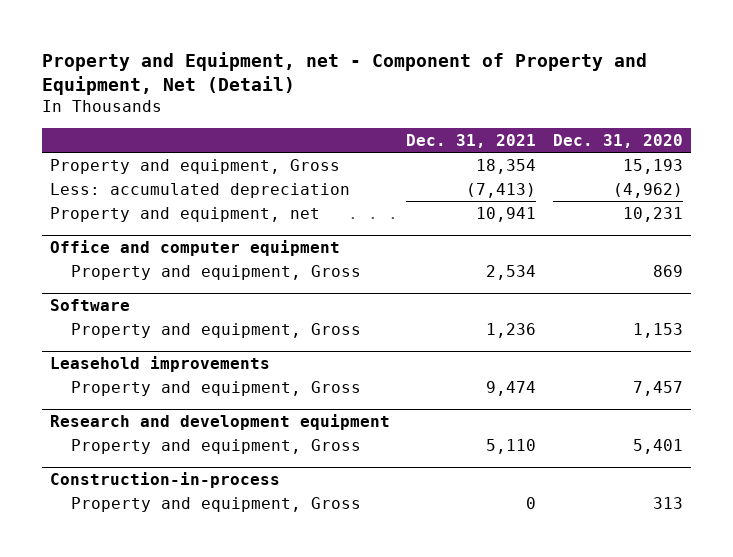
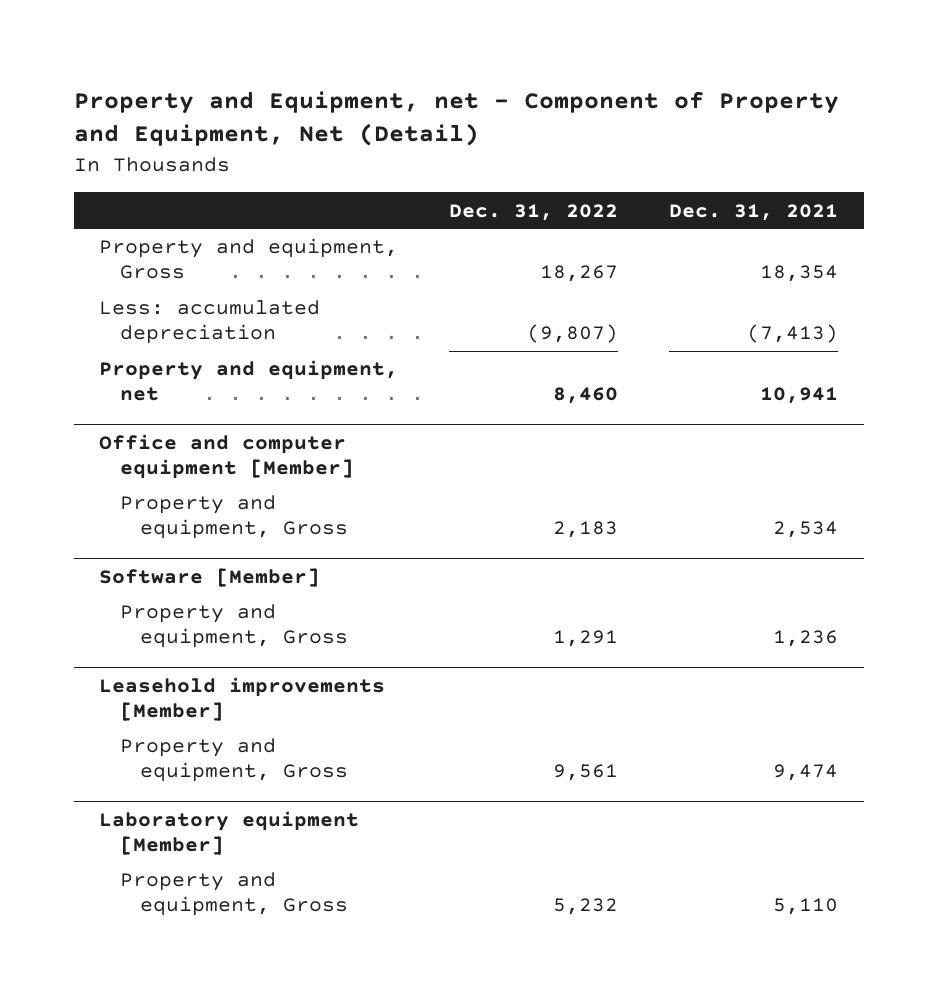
- | Dec. 31, 2021 | Dec. 31, 2020
+ | Dec. 31, 2022 | Dec. 31, 2021
- Office and computer equipment
+ Office and computer equipment [Member]
- Software
+ Software [Member]
- Leasehold improvements
+ Leasehold improvements [Member]
- Research and development equipment
+ Laboratory equipment [Member]
- Construction-in-process
- Property and equipment, Gross | 0 | 313

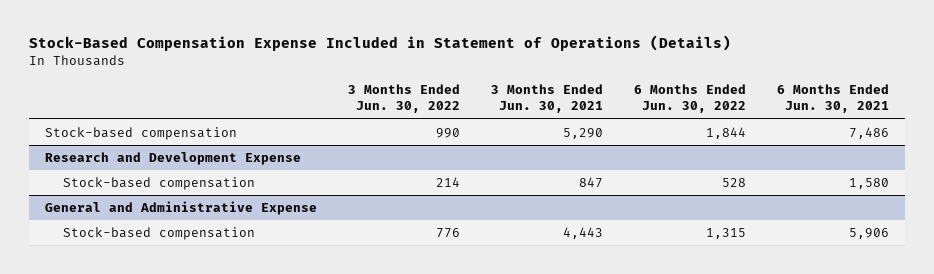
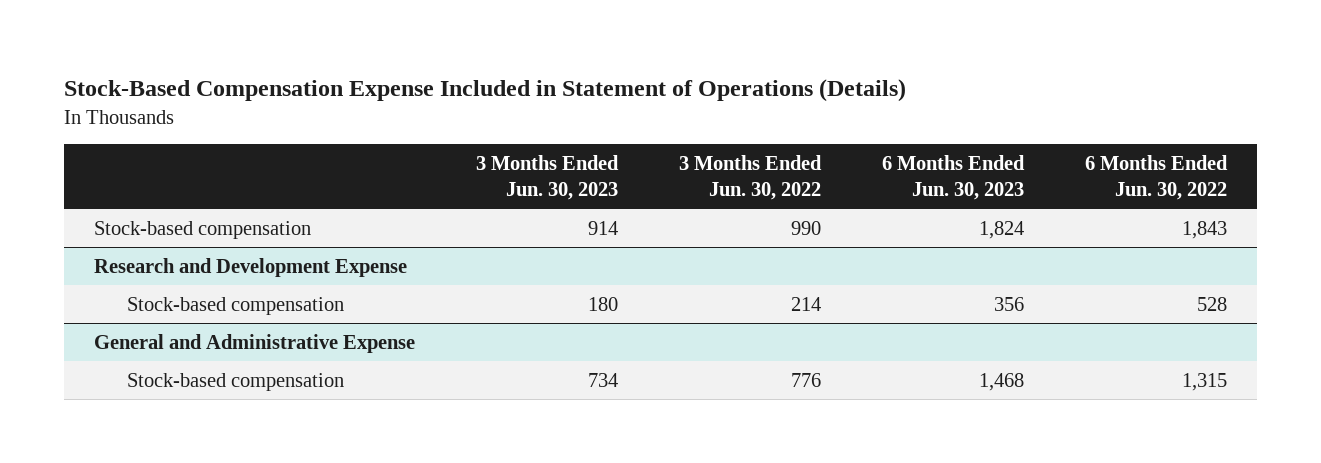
- | 3 Months Ended Jun. 30, 2022 | 3 Months Ended Jun. 30, 2021 | 6 Months Ended Jun. 30, 2022 | 6 Months Ended Jun. 30, 2021
+ | 3 Months Ended Jun. 30, 2023 | 3 Months Ended Jun. 30, 2022 | 6 Months Ended Jun. 30, 2023 | 6 Months Ended Jun. 30, 2022
- Stock-based compensation | 990 | 5,290 | 1,844 | 7,486
+ Stock-based compensation | 914 | 990 | 1,824 | 1,843

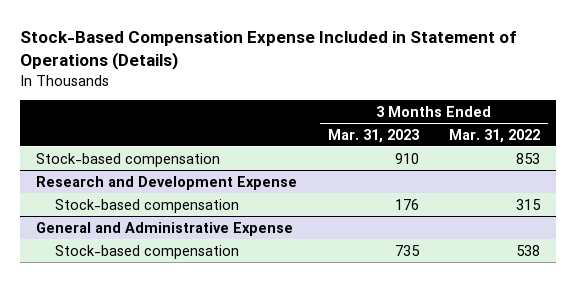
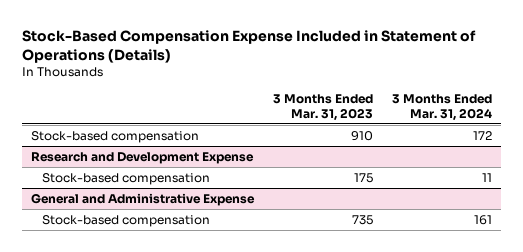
- | 3 Months Ended Mar. 31, 2023 | 3 Months Ended Mar. 31, 2022
+ | 3 Months Ended Mar. 31, 2023 | 3 Months Ended Mar. 31, 2024
@ Research and Development Expense
- Stock-based compensation | 176 | 315
+ Stock-based compensation | 175 | 11

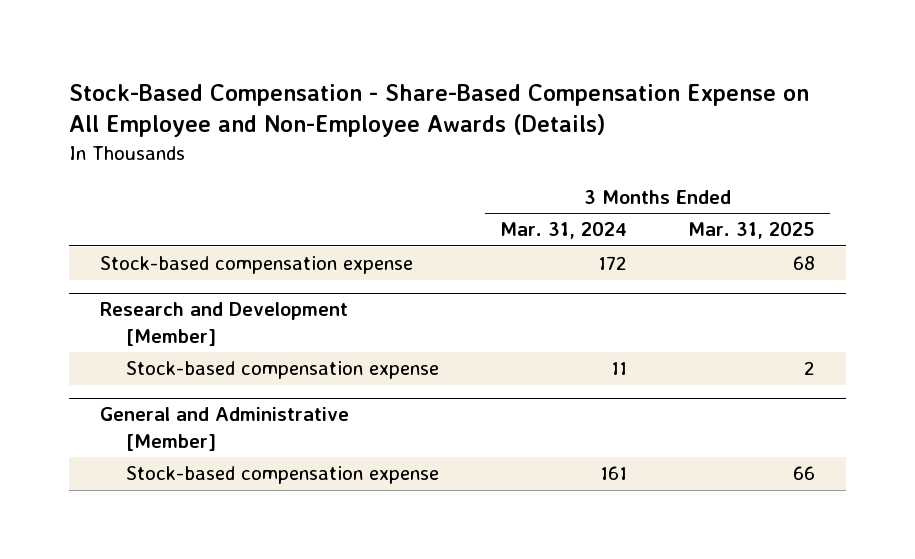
- Stock-Based Compensation Expense Included in Statement of Operations (Details)
+ Stock-Based Compensation - Share-Based Compensation Expense on All Employee and Non-Employee Awards (Details)
- | 3 Months Ended Mar. 31, 2023 | 3 Months Ended Mar. 31, 2024
+ | 3 Months Ended Mar. 31, 2024 | 3 Months Ended Mar. 31, 2025
- Stock-based compensation | 910 | 172
- Research and Development Expense
- Stock-based compensation | 175 | 11
- General and Administrative Expense
- Stock-based compensation | 735 | 161
+ Stock-based compensation expense | 172 | 68
+ Research and Development [Member]
+ Stock-based compensation expense | 11 | 2
+ General and Administrative [Member]
+ Stock-based compensation expense | 161 | 66

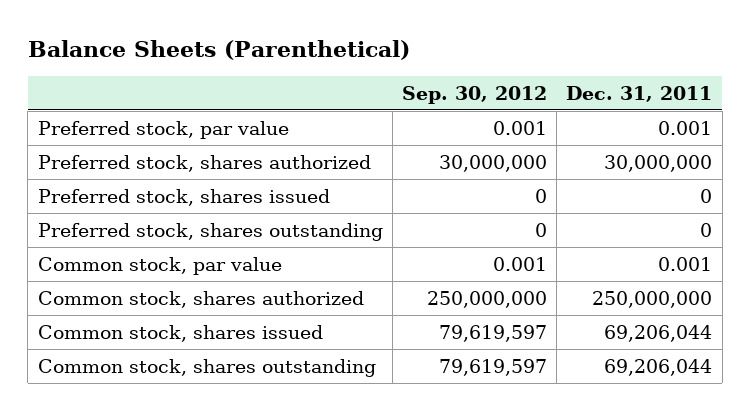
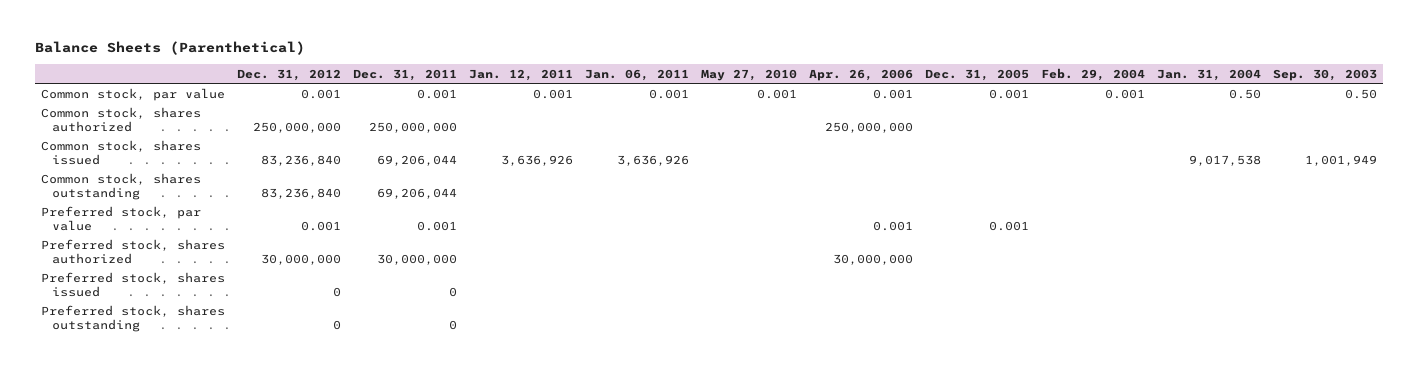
- | Sep. 30, 2012 | Dec. 31, 2011
+ | Dec. 31, 2012 | Dec. 31, 2011 | Jan. 12, 2011 | Jan. 06, 2011 | May 27, 2010 | Apr. 26, 2006 | Dec. 31, 2005 | Feb. 29, 2004 | Jan. 31, 2004 | Sep. 30, 2003
moved down: Preferred stock, par value | 0.001 | 0.001 | | | | 0.001 | 0.001 | | |
moved down: Preferred stock, shares authorized | 30,000,000 | 30,000,000 | | | | 30,000,000 | | | |
moved down: Preferred stock, shares issued | 0 | 0 | | | | | | | |
moved down: Preferred stock, shares outstanding | 0 | 0 | | | | | | | |

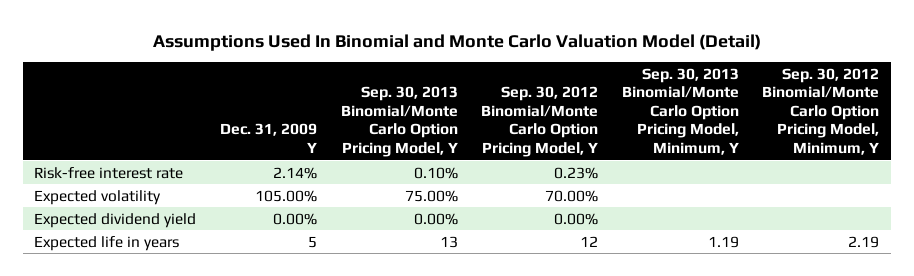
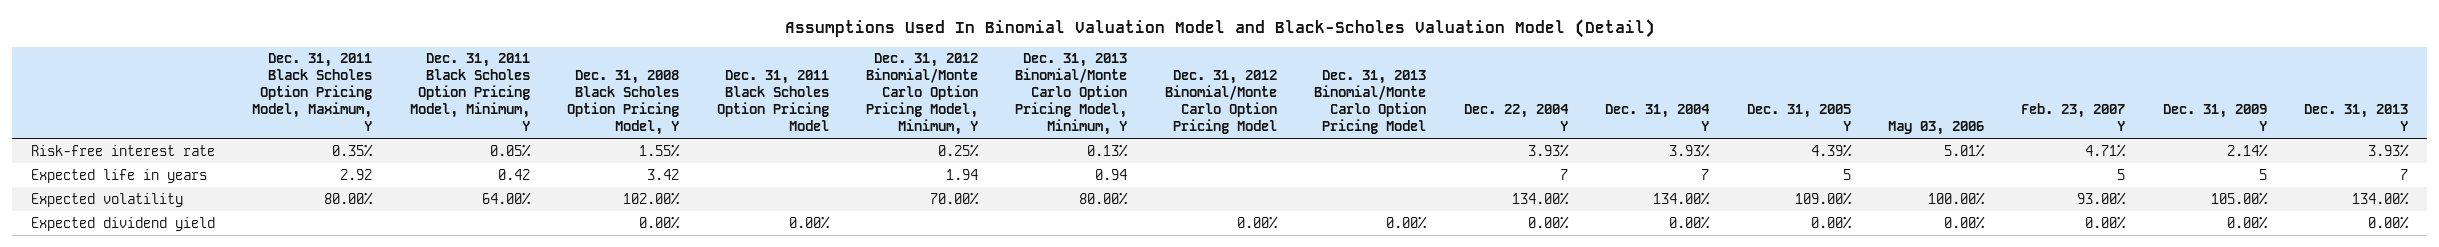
- Assumptions Used In Binomial and Monte Carlo Valuation Model (Detail)
+ Assumptions Used In Binomial Valuation Model and Black-Scholes Valuation Model (Detail)
- | Dec. 31, 2009 Y | Sep. 30, 2013 Binomial/Monte Carlo Option Pricing Model, Y | Sep. 30, 2012 Binomial/Monte Carlo Option Pricing Model, Y | Sep. 30, 2013 Binomial/Monte Carlo Option Pricing Model, Minimum, Y | Sep. 30, 2012 Binomial/Monte Carlo Option Pricing Model, Minimum, Y
+ | Dec. 31, 2011 Black Scholes Option Pricing Model, Maximum, Y | Dec. 31, 2011 Black Scholes Option Pricing Model, Minimum, Y | Dec. 31, 2008 Black Scholes Option Pricing Model, Y | Dec. 31, 2011 Black Scholes Option Pricing Model | Dec. 31, 2012 Binomial/Monte Carlo Option Pricing Model, Minimum, Y | Dec. 31, 2013 Binomial/Monte Carlo Option Pricing Model, Minimum, Y | Dec. 31, 2012 Binomial/Monte Carlo Option Pricing Model | Dec. 31, 2013 Binomial/Monte Carlo Option Pricing Model | Dec. 22, 2004 Y | Dec. 31, 2004 Y | Dec. 31, 2005 Y | May 03, 2006 | Feb. 23, 2007 Y | Dec. 31, 2009 Y | Dec. 31, 2013 Y
moved up: Expected life in years | 2.92 | 0.42 | 3.42 | | 1.94 | 0.94 | | | 7 | 7 | 5 | | 5 | 5 | 7

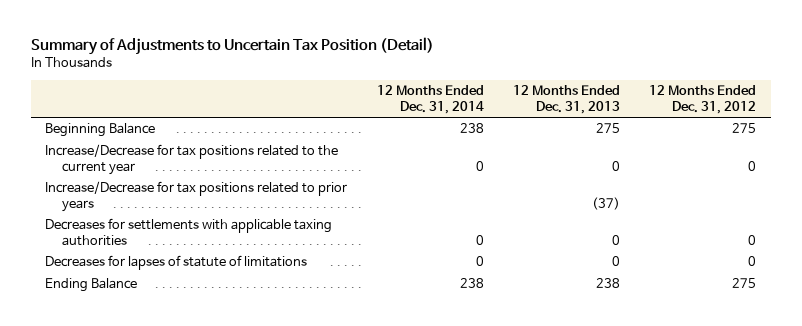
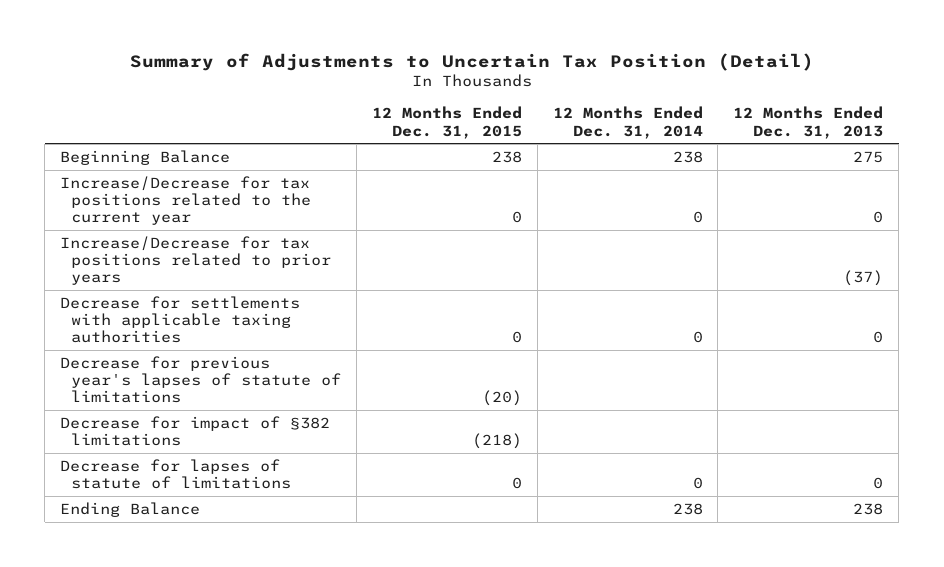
- | 12 Months Ended Dec. 31, 2014 | 12 Months Ended Dec. 31, 2013 | 12 Months Ended Dec. 31, 2012
+ | 12 Months Ended Dec. 31, 2015 | 12 Months Ended Dec. 31, 2014 | 12 Months Ended Dec. 31, 2013
- Decreases for settlements with applicable taxing authorities | 0 | 0 | 0
- Decreases for lapses of statute of limitations | 0 | 0 | 0
+ Decrease for settlements with applicable taxing authorities | 0 | 0 | 0
+ Decrease for previous year's lapses of statute of limitations | (20) | |
+ Decrease for impact of §382 limitations | (218) | |
+ Decrease for lapses of statute of limitations | 0 | 0 | 0

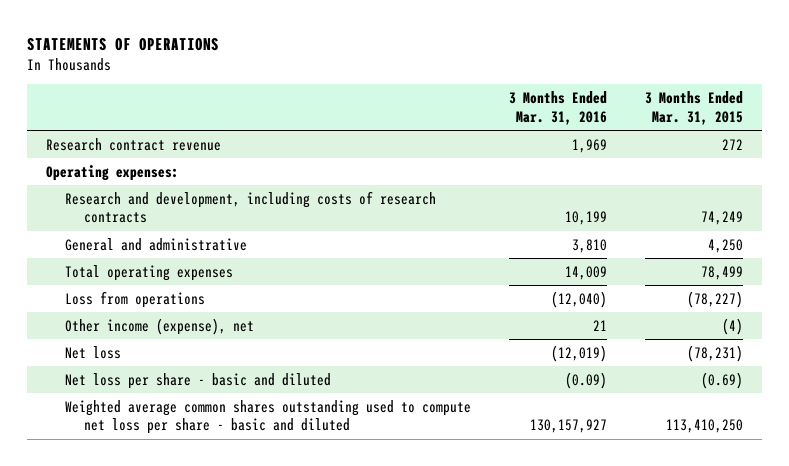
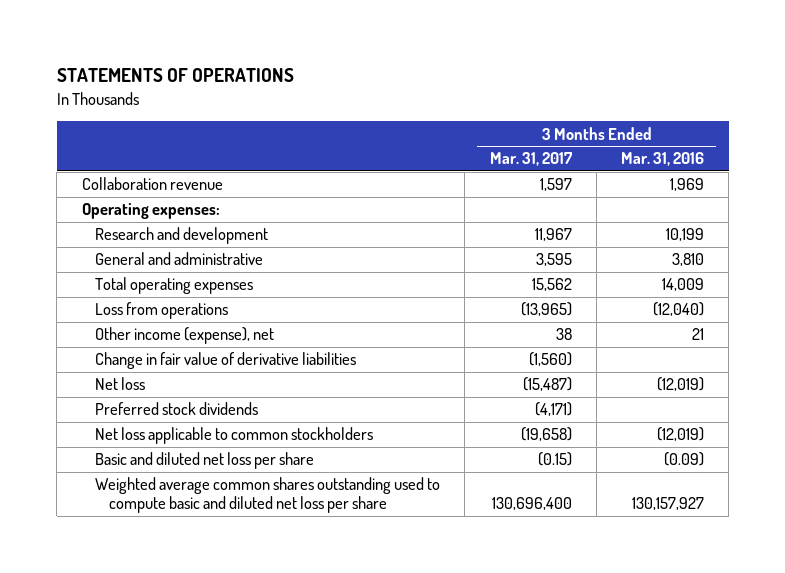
- | 3 Months Ended Mar. 31, 2016 | 3 Months Ended Mar. 31, 2015
+ | 3 Months Ended Mar. 31, 2017 | 3 Months Ended Mar. 31, 2016
- Research contract revenue | 1,969 | 272
+ Collaboration revenue | 1,597 | 1,969
- Research and development, including costs of research contracts | 10,199 | 74,249
+ Research and development | 11,967 | 10,199
+ Change in fair value of derivative liabilities | (1,560) |
- Net loss per share - basic and diluted | (0.09) | (0.69)
- Weighted average common shares outstanding used to compute net loss per share - basic and diluted | 130,157,927 | 113,410,250
+ Preferred stock dividends | (4,171) |
+ Net loss applicable to common stockholders | (19,658) | (12,019)
+ Basic and diluted net loss per share | (0.15) | (0.09)
+ Weighted average common shares outstanding used to compute basic and diluted net loss per share | 130,696,400 | 130,157,927

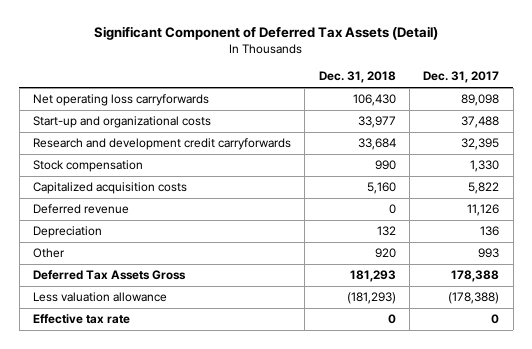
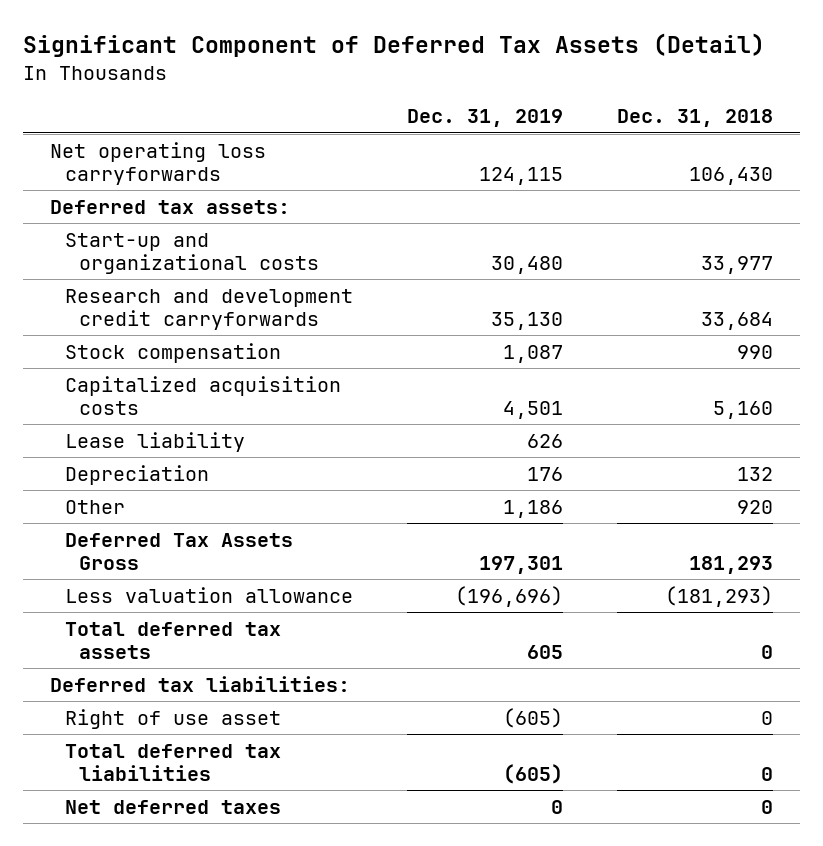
- | Dec. 31, 2018 | Dec. 31, 2017
+ | Dec. 31, 2019 | Dec. 31, 2018
+ Deferred tax assets:
- Deferred revenue | 0 | 11,126
+ Lease liability | 626 |
- Effective tax rate | 0 | 0
+ Total deferred tax assets | 605 | 0
+ Deferred tax liabilities:
+ Right of use asset | (605) | 0
+ Total deferred tax liabilities | (605) | 0
+ Net deferred taxes | 0 | 0

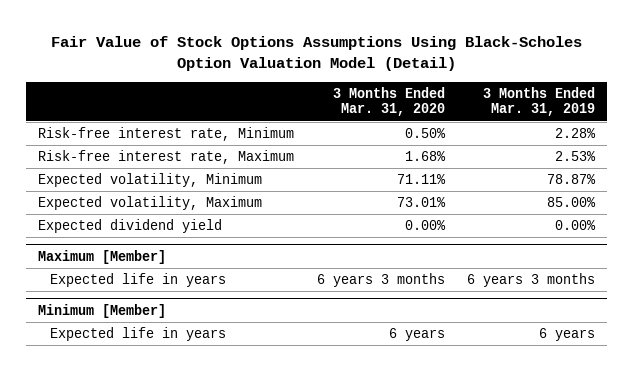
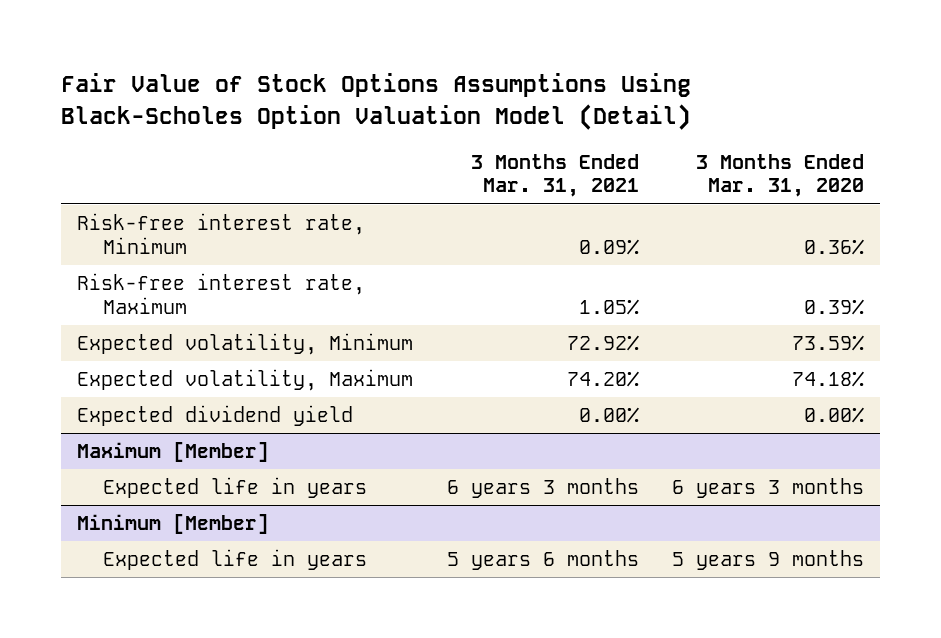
- | 3 Months Ended Mar. 31, 2020 | 3 Months Ended Mar. 31, 2019
+ | 3 Months Ended Mar. 31, 2021 | 3 Months Ended Mar. 31, 2020
- Risk-free interest rate, Minimum | 0.50% | 2.28%
- Risk-free interest rate, Maximum | 1.68% | 2.53%
- Expected volatility, Minimum | 71.11% | 78.87%
- Expected volatility, Maximum | 73.01% | 85.00%
+ Risk-free interest rate, Minimum | 0.09% | 0.36%
+ Risk-free interest rate, Maximum | 1.05% | 0.39%
+ Expected volatility, Minimum | 72.92% | 73.59%
+ Expected volatility, Maximum | 74.20% | 74.18%
@ Minimum [Member]
- Expected life in years | 6 years | 6 years
+ Expected life in years | 5 years 6 months | 5 years 9 months

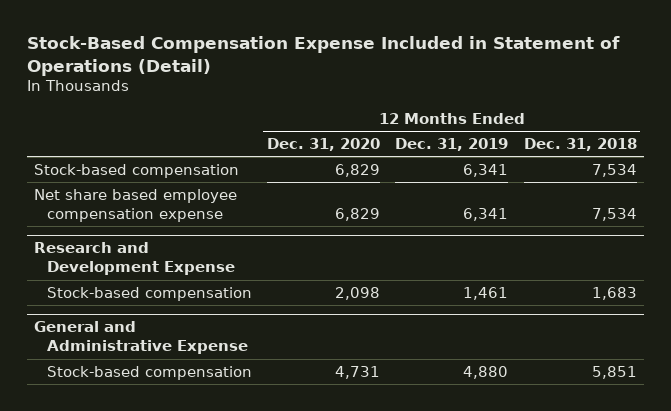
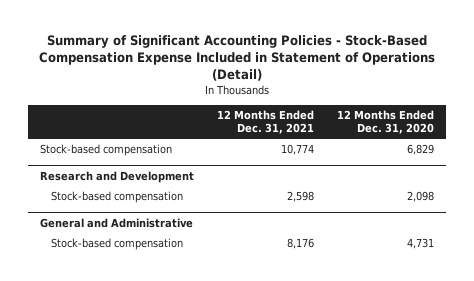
- Stock-Based Compensation Expense Included in Statement of Operations (Detail)
+ Summary of Significant Accounting Policies - Stock-Based Compensation Expense Included in Statement of Operations (Detail)
- | 12 Months Ended Dec. 31, 2020 | 12 Months Ended Dec. 31, 2019 | 12 Months Ended Dec. 31, 2018
+ | 12 Months Ended Dec. 31, 2021 | 12 Months Ended Dec. 31, 2020
- Net share based employee compensation expense | 6,829 | 6,341 | 7,534
- Research and Development Expense
+ Research and Development
- General and Administrative Expense
+ General and Administrative

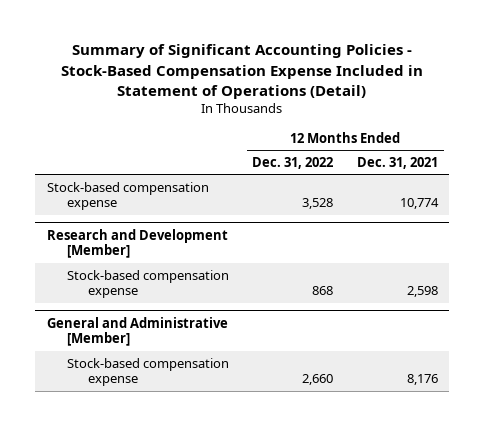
- | 12 Months Ended Dec. 31, 2021 | 12 Months Ended Dec. 31, 2020
+ | 12 Months Ended Dec. 31, 2022 | 12 Months Ended Dec. 31, 2021
- Stock-based compensation | 10,774 | 6,829
- Research and Development
- Stock-based compensation | 2,598 | 2,098
- General and Administrative
- Stock-based compensation | 8,176 | 4,731
+ Stock-based compensation expense | 3,528 | 10,774
+ Research and Development [Member]
+ Stock-based compensation expense | 868 | 2,598
+ General and Administrative [Member]
+ Stock-based compensation expense | 2,660 | 8,176

